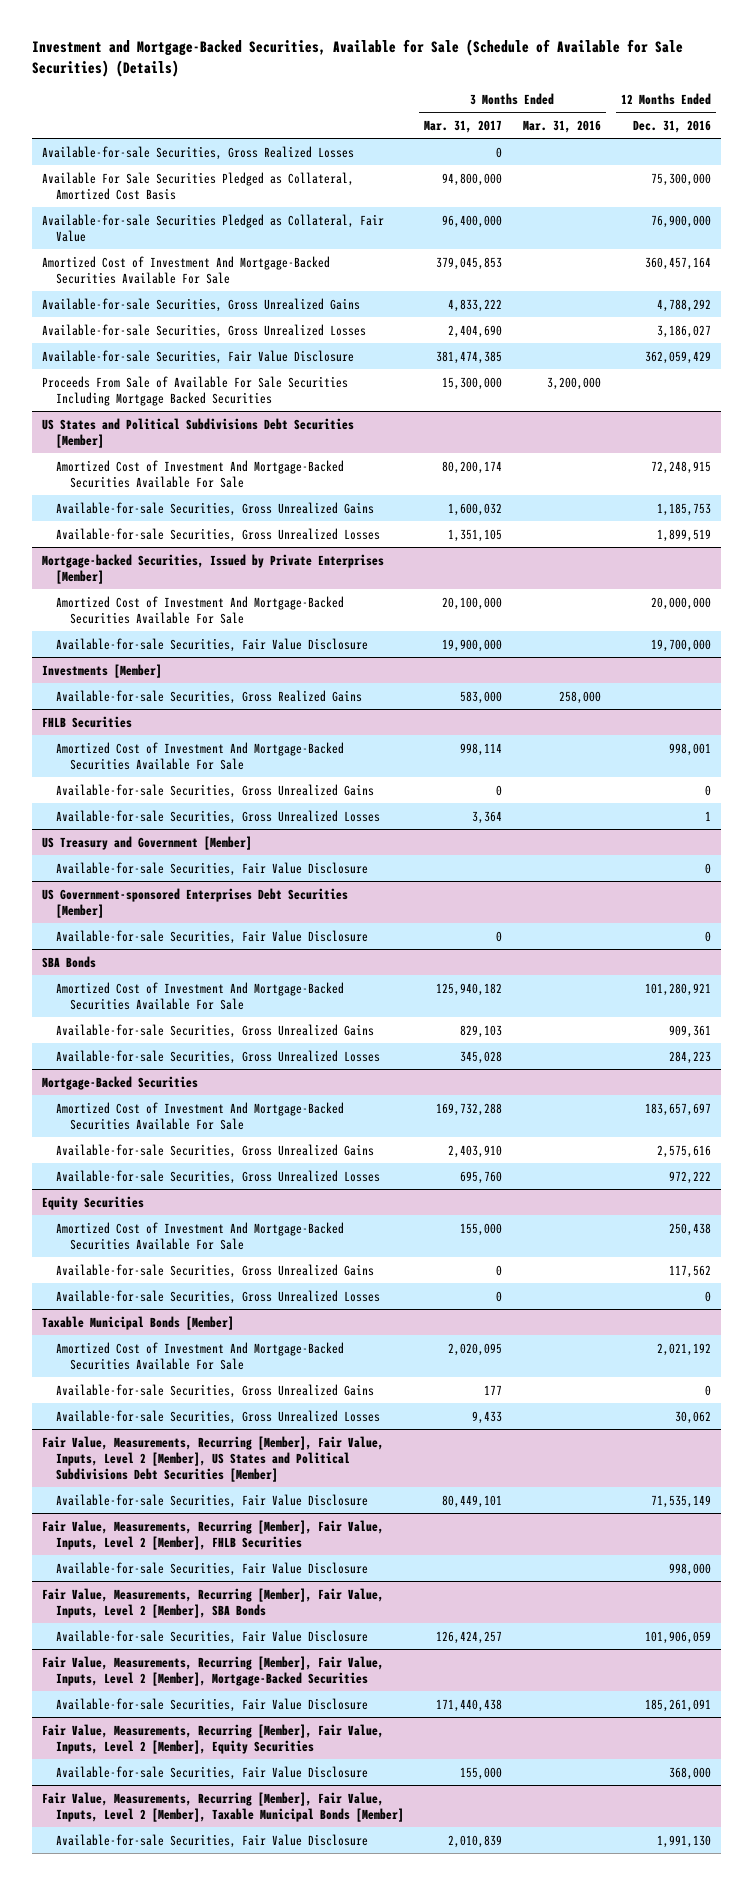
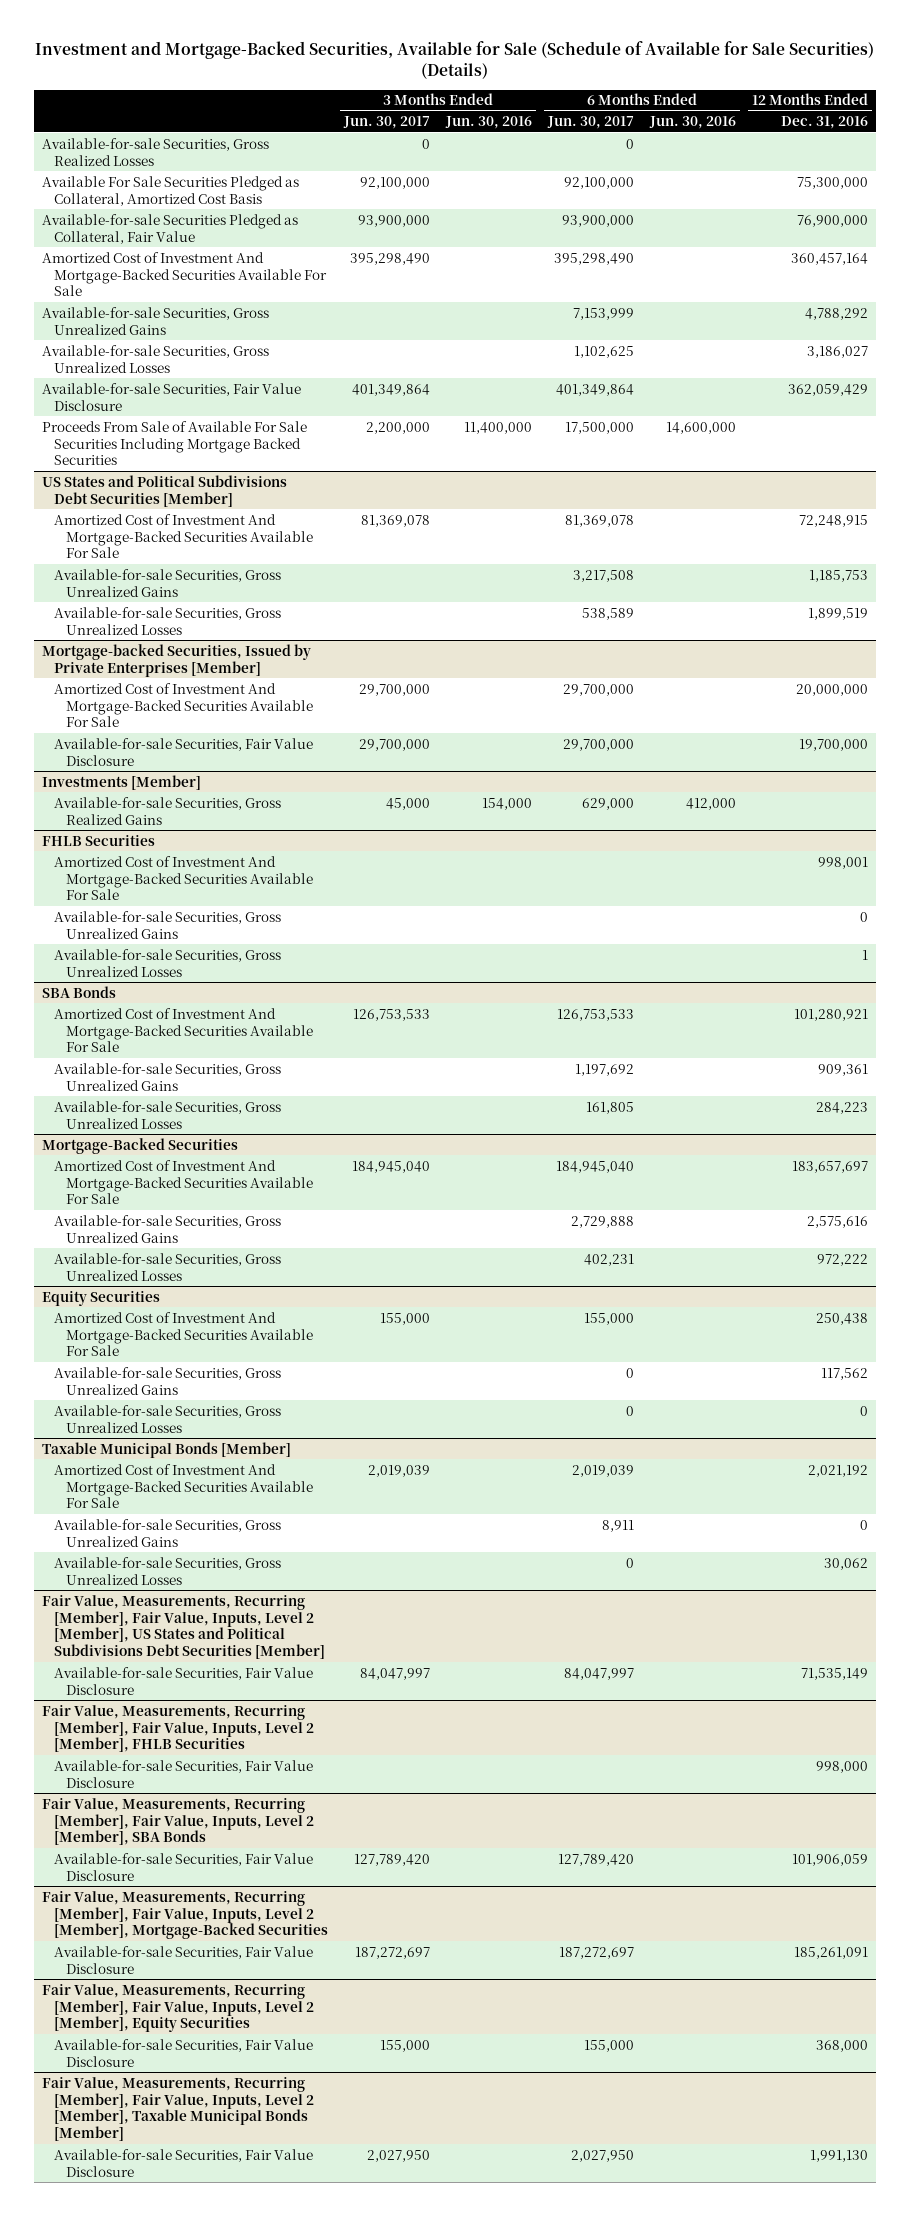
- | 3 Months Ended Mar. 31, 2017 | 3 Months Ended Mar. 31, 2016 | 12 Months Ended Dec. 31, 2016
+ | 3 Months Ended Jun. 30, 2017 | 3 Months Ended Jun. 30, 2016 | 6 Months Ended Jun. 30, 2017 | 6 Months Ended Jun. 30, 2016 | 12 Months Ended Dec. 31, 2016
- US Treasury and Government [Member]
- Available-for-sale Securities, Fair Value Disclosure | | | 0
- US Government-sponsored Enterprises Debt Securities [Member]
- Available-for-sale Securities, Fair Value Disclosure | 0 | | 0

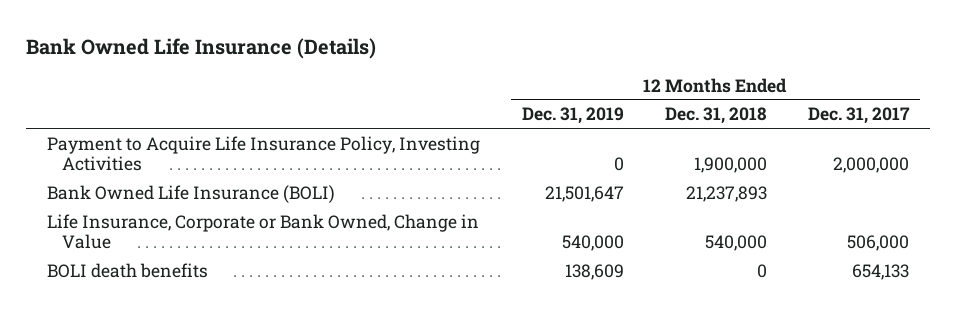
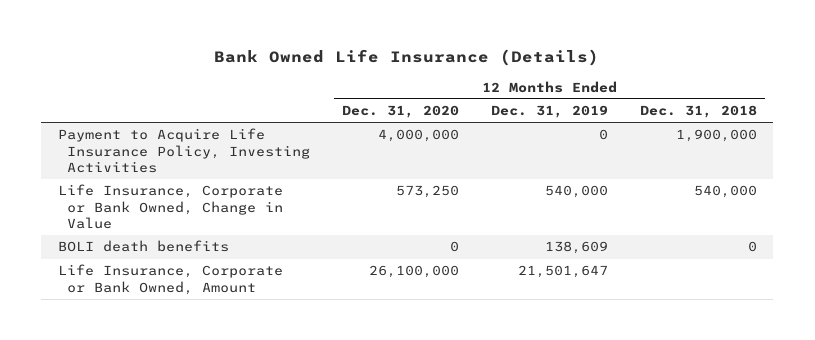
- | 12 Months Ended Dec. 31, 2019 | 12 Months Ended Dec. 31, 2018 | 12 Months Ended Dec. 31, 2017
+ | 12 Months Ended Dec. 31, 2020 | 12 Months Ended Dec. 31, 2019 | 12 Months Ended Dec. 31, 2018
- Bank Owned Life Insurance (BOLI) | 21,501,647 | 21,237,893 |
+ Life Insurance, Corporate or Bank Owned, Amount | 26,100,000 | 21,501,647 |

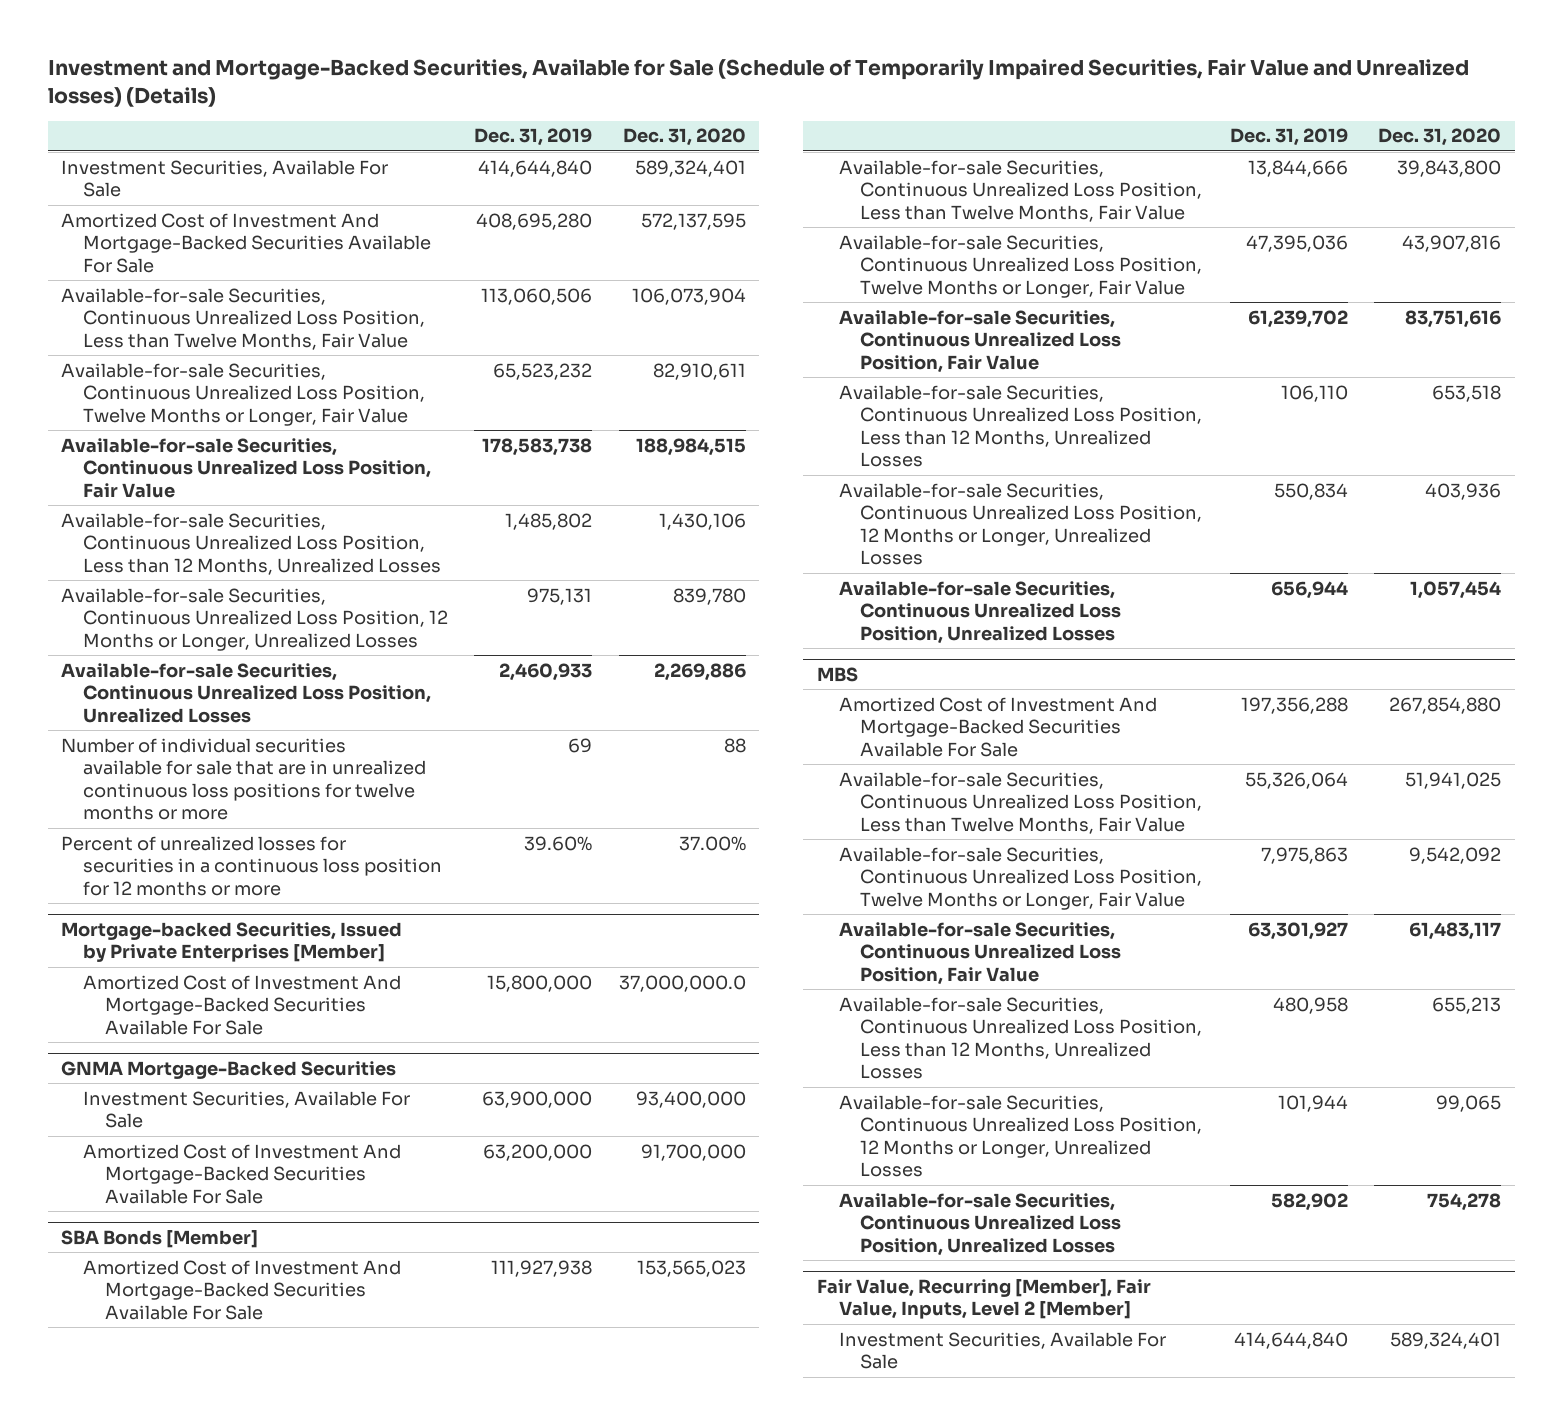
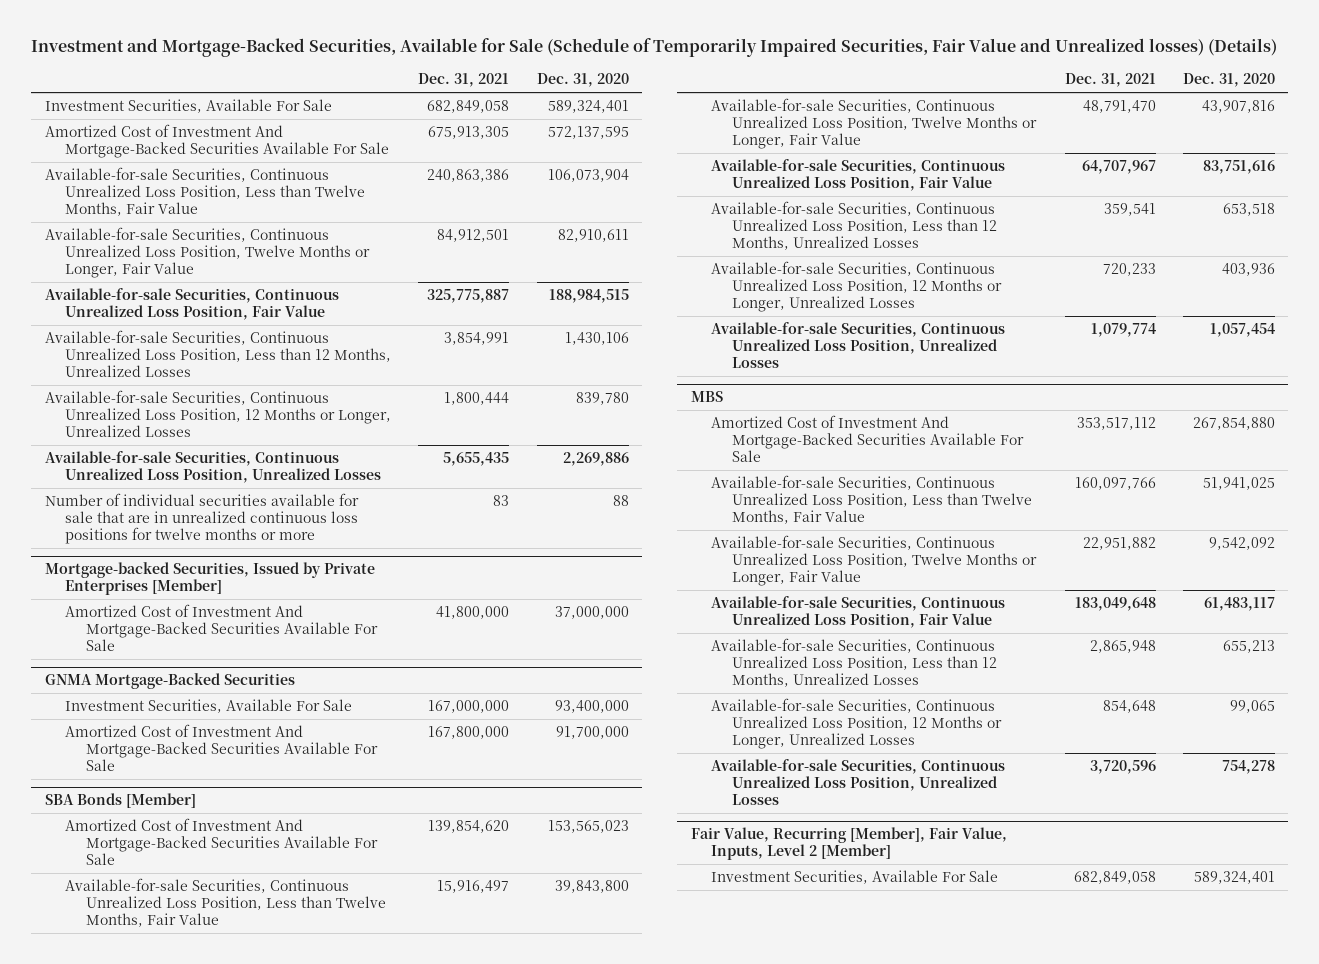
- | Dec. 31, 2019 | Dec. 31, 2020
+ | Dec. 31, 2021 | Dec. 31, 2020
- Percent of unrealized losses for securities in a continuous loss position for 12 months or more | 39.60% | 37.00%
@ Mortgage-backed Securities, Issued by Private Enterprises [Member]
- Amortized Cost of Investment And Mortgage-Backed Securities Available For Sale | 15,800,000 | 37,000,000.0
+ Amortized Cost of Investment And Mortgage-Backed Securities Available For Sale | 41,800,000 | 37,000,000

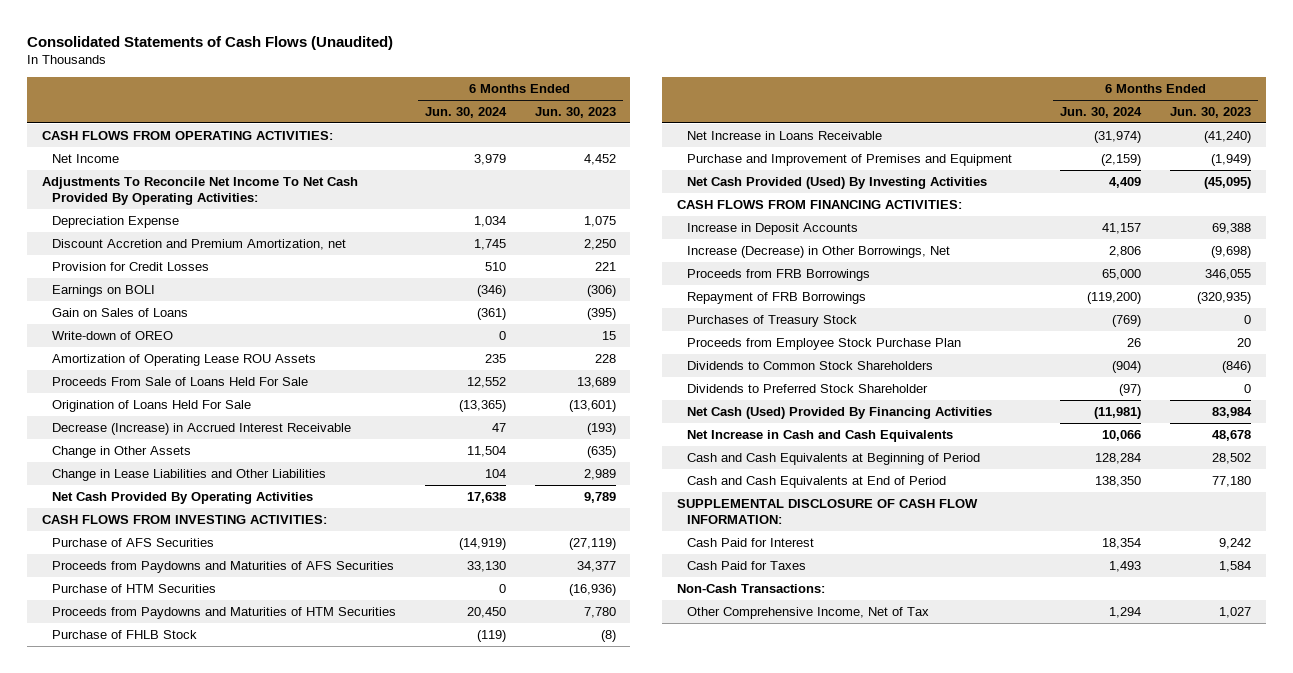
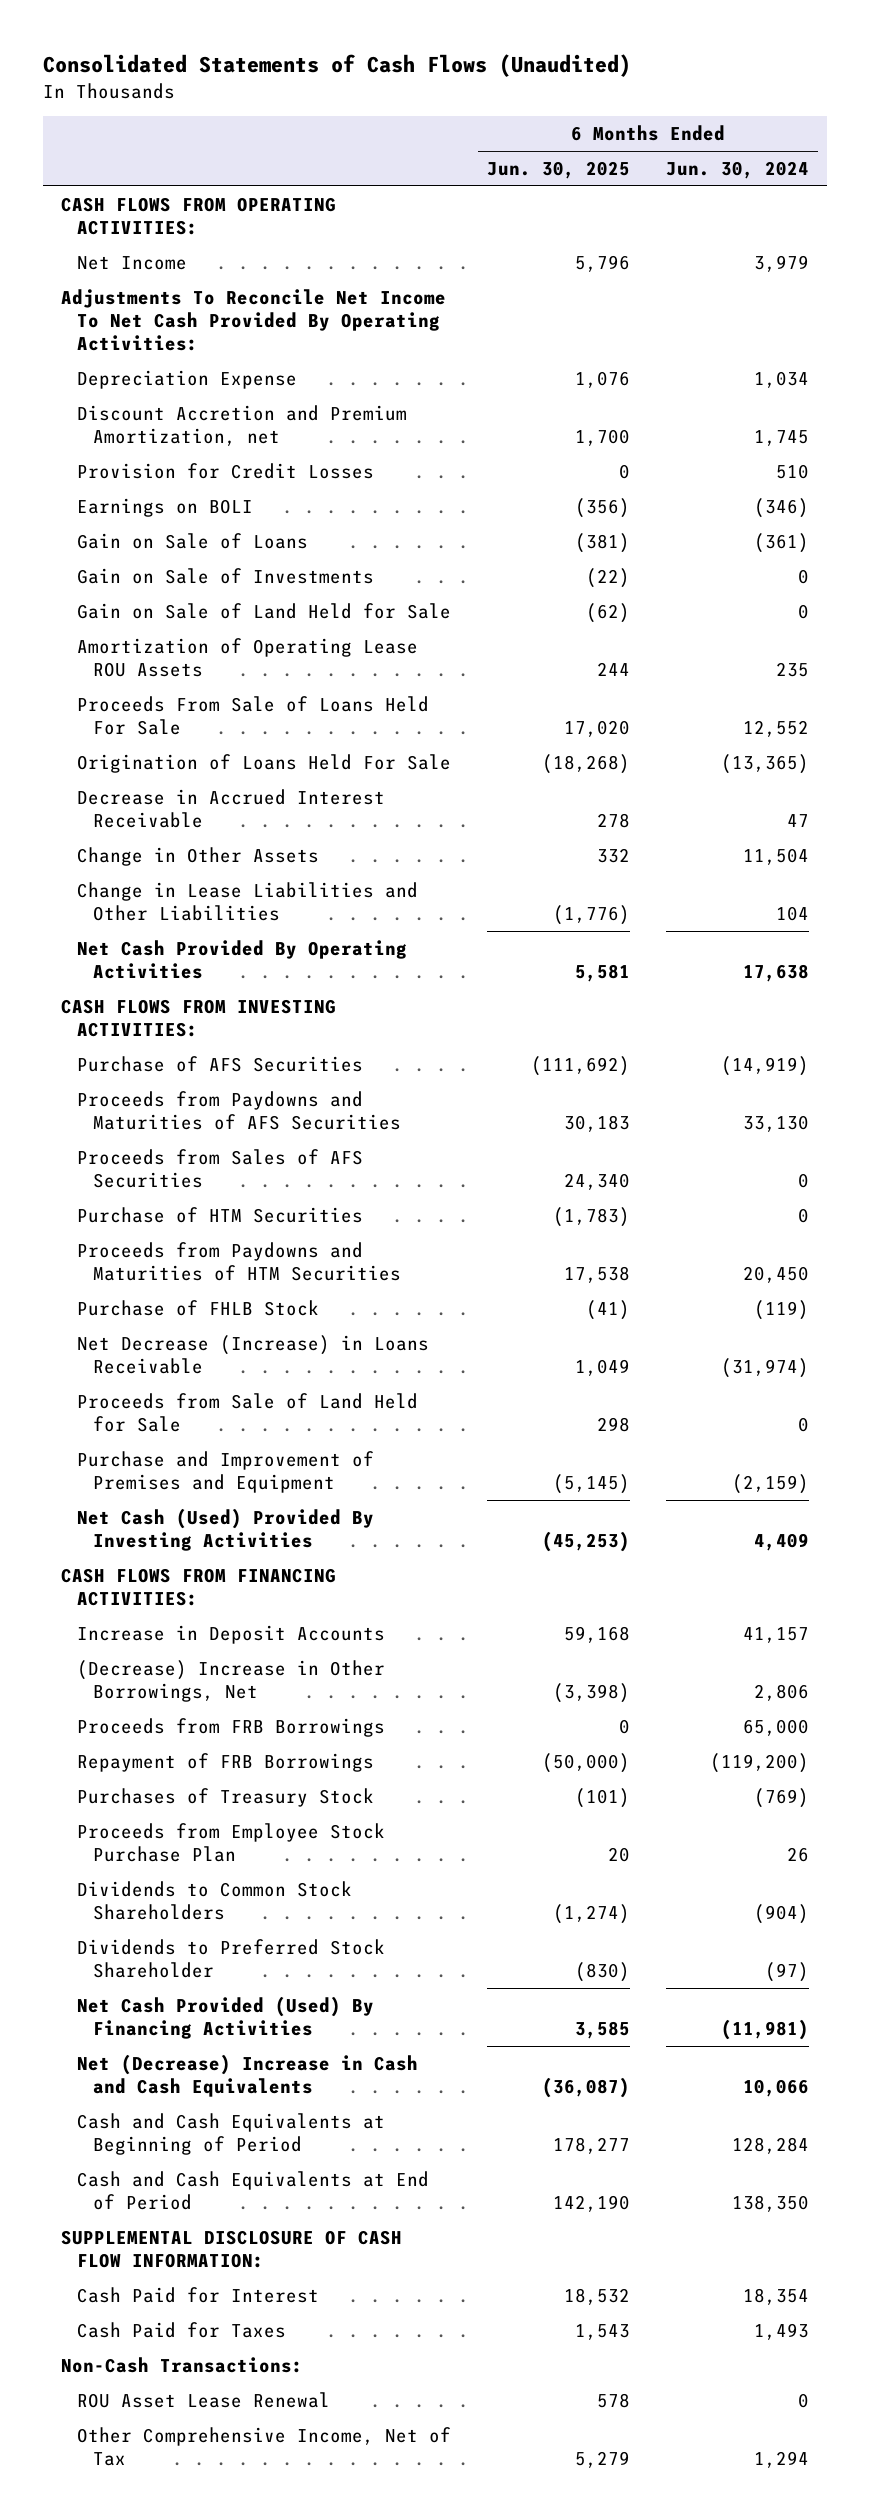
- | 6 Months Ended Jun. 30, 2024 | 6 Months Ended Jun. 30, 2023
+ | 6 Months Ended Jun. 30, 2025 | 6 Months Ended Jun. 30, 2024
- Gain on Sales of Loans | (361) | (395)
- Write-down of OREO | 0 | 15
+ Gain on Sale of Loans | (381) | (361)
+ Gain on Sale of Investments | (22) | 0
+ Gain on Sale of Land Held for Sale | (62) | 0
- Decrease (Increase) in Accrued Interest Receivable | 47 | (193)
+ Decrease in Accrued Interest Receivable | 278 | 47
+ Proceeds from Sales of AFS Securities | 24,340 | 0
- Net Increase in Loans Receivable | (31,974) | (41,240)
+ Net Decrease (Increase) in Loans Receivable | 1,049 | (31,974)
+ Proceeds from Sale of Land Held for Sale | 298 | 0
- Net Cash Provided (Used) By Investing Activities | 4,409 | (45,095)
+ Net Cash (Used) Provided By Investing Activities | (45,253) | 4,409
- Increase (Decrease) in Other Borrowings, Net | 2,806 | (9,698)
+ (Decrease) Increase in Other Borrowings, Net | (3,398) | 2,806
- Net Cash (Used) Provided By Financing Activities | (11,981) | 83,984
- Net Increase in Cash and Cash Equivalents | 10,066 | 48,678
+ Net Cash Provided (Used) By Financing Activities | 3,585 | (11,981)
+ Net (Decrease) Increase in Cash and Cash Equivalents | (36,087) | 10,066
+ ROU Asset Lease Renewal | 578 | 0

